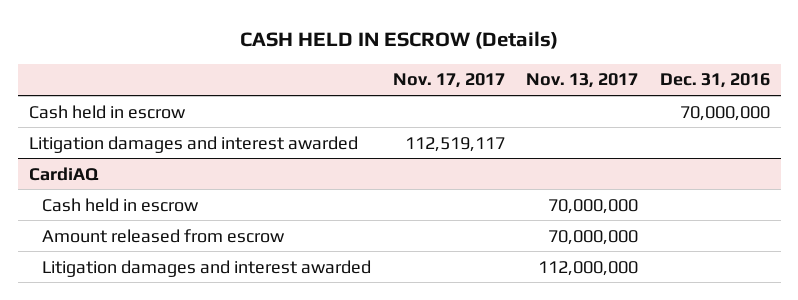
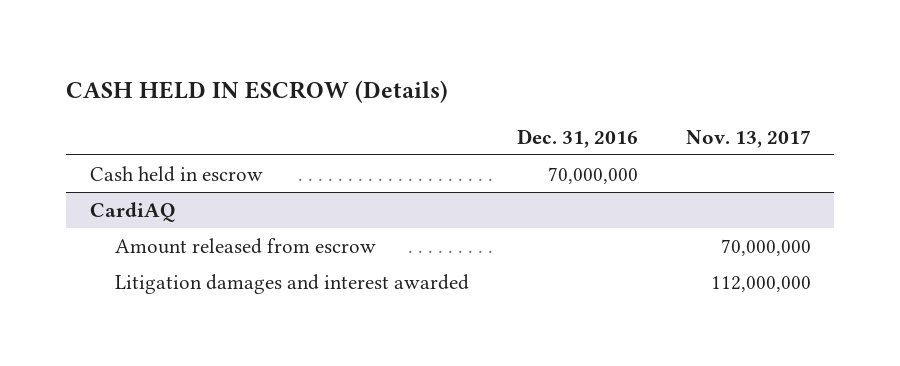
- | Nov. 17, 2017 | Nov. 13, 2017 | Dec. 31, 2016
+ | Dec. 31, 2016 | Nov. 13, 2017
- Litigation damages and interest awarded | 112,519,117 | |
@ CardiAQ
- Cash held in escrow | | 70,000,000 |

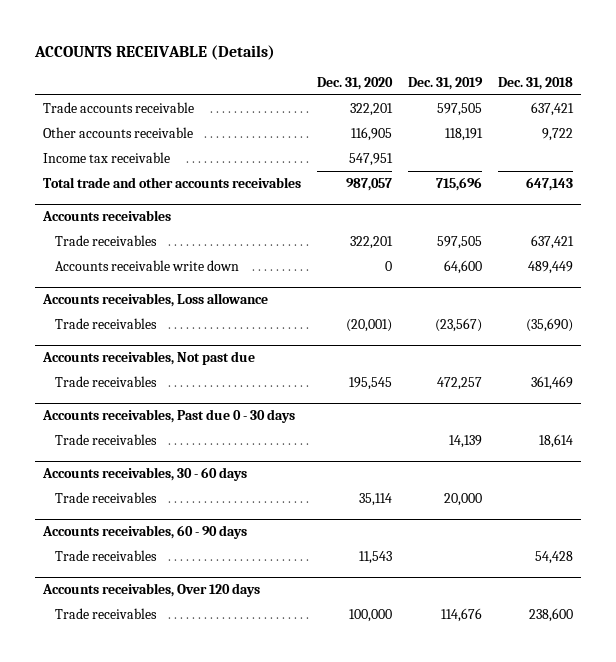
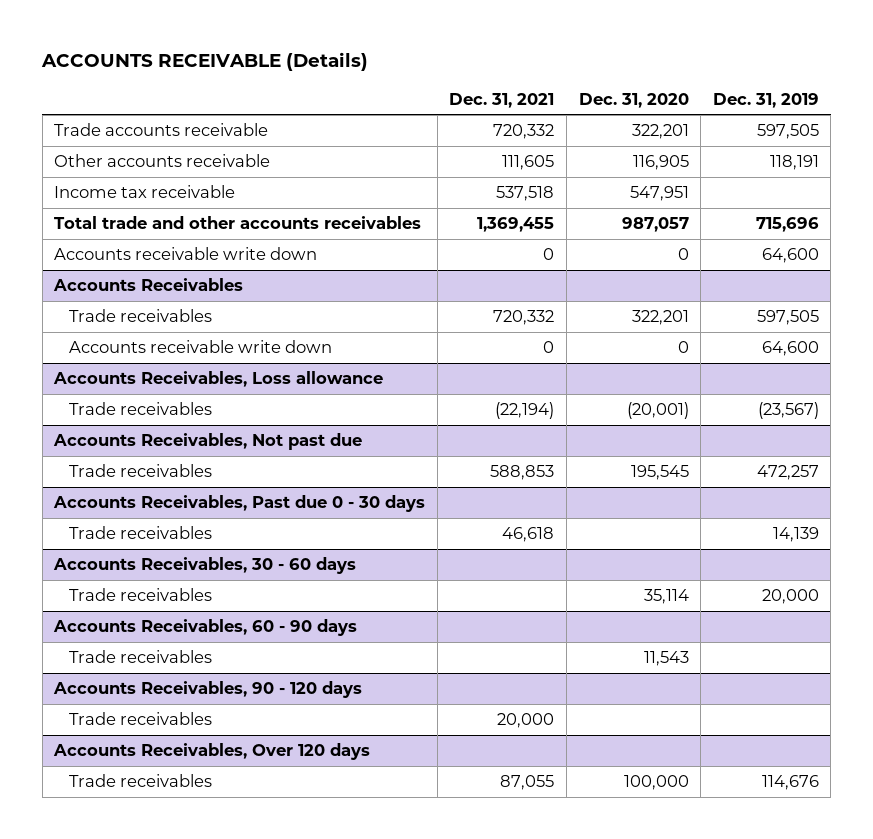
- | Dec. 31, 2020 | Dec. 31, 2019 | Dec. 31, 2018
+ | Dec. 31, 2021 | Dec. 31, 2020 | Dec. 31, 2019
- Accounts receivables
+ Accounts receivable write down | 0 | 0 | 64,600
+ Accounts Receivables
- Accounts receivables, Loss allowance
+ Accounts Receivables, Loss allowance
- Accounts receivables, Not past due
+ Accounts Receivables, Not past due
- Accounts receivables, Past due 0 - 30 days
+ Accounts Receivables, Past due 0 - 30 days
- Accounts receivables, 30 - 60 days
+ Accounts Receivables, 30 - 60 days
- Accounts receivables, 60 - 90 days
+ Accounts Receivables, 60 - 90 days
- Accounts receivables, Over 120 days
+ Accounts Receivables, 90 - 120 days
+ Trade receivables | 20,000 | |
+ Accounts Receivables, Over 120 days

